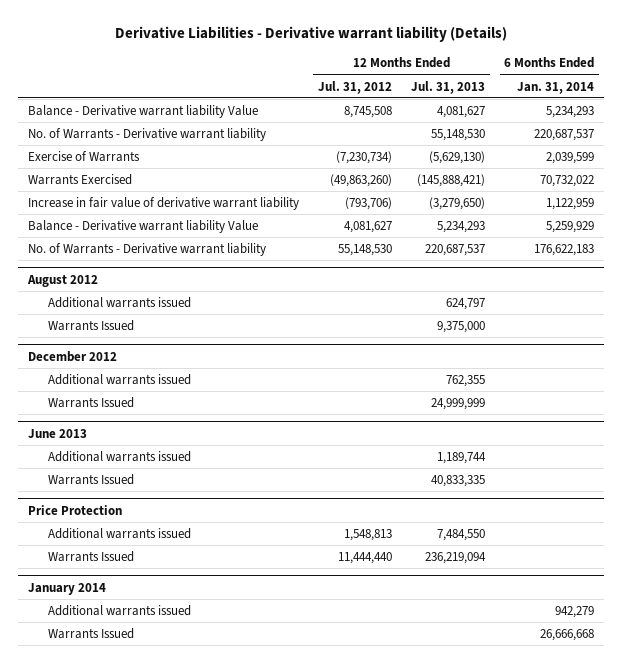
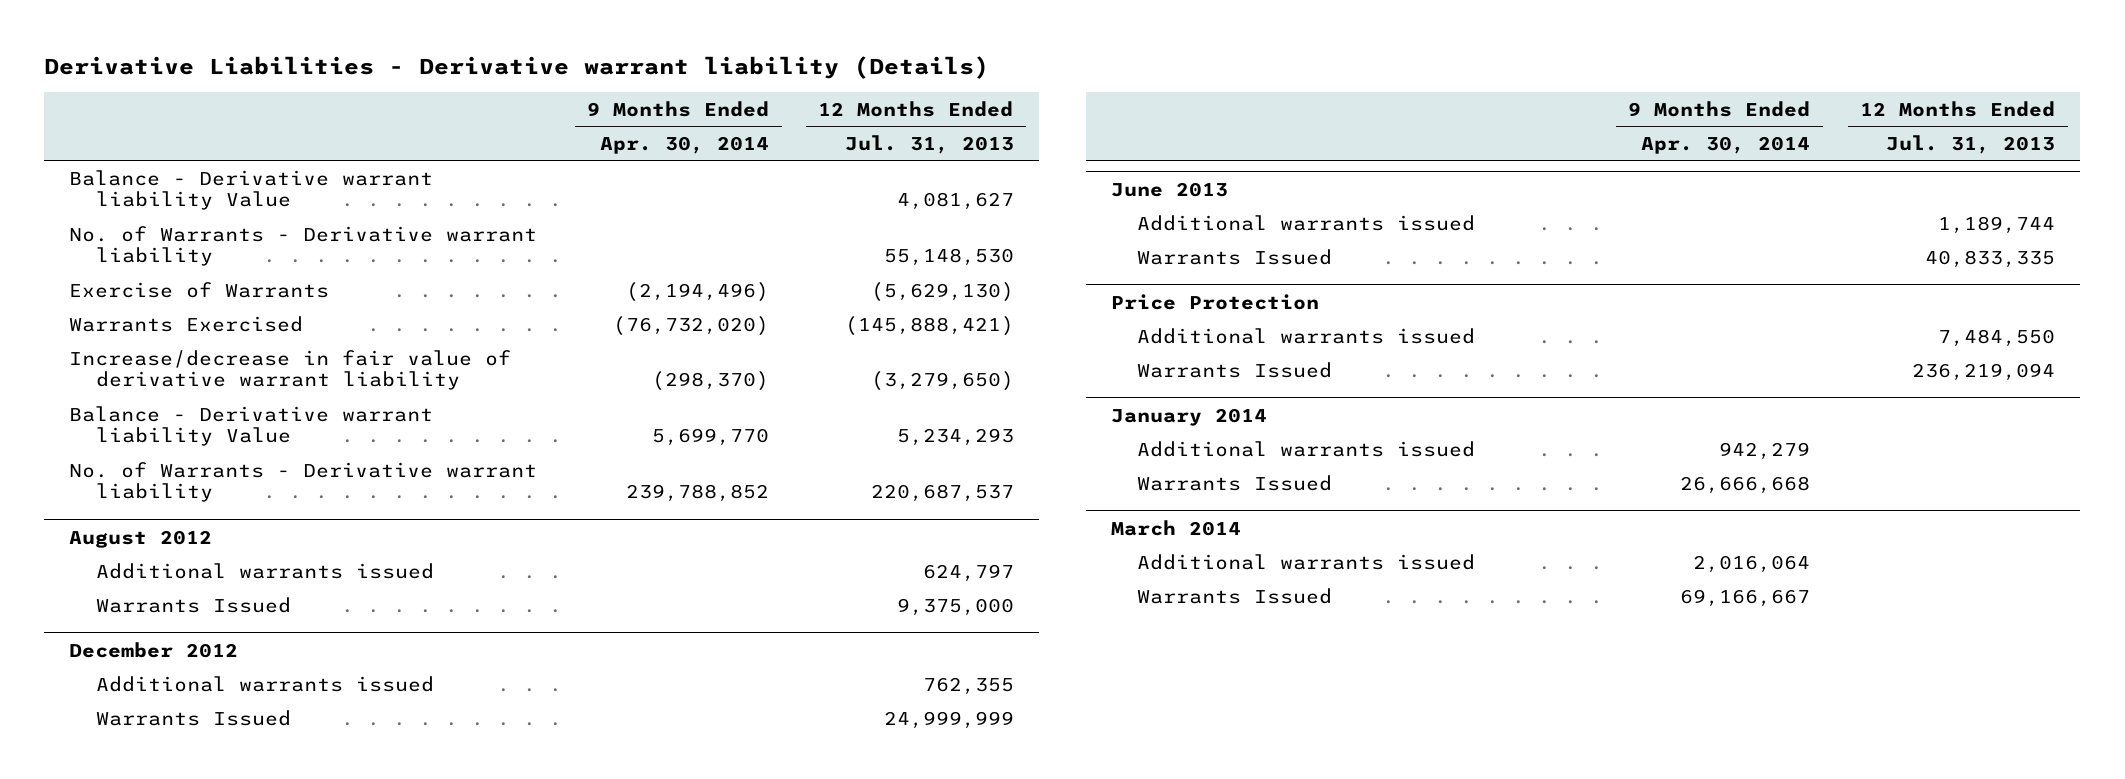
- | 12 Months Ended Jul. 31, 2012 | 12 Months Ended Jul. 31, 2013 | 6 Months Ended Jan. 31, 2014
+ | 9 Months Ended Apr. 30, 2014 | 12 Months Ended Jul. 31, 2013
- Increase in fair value of derivative warrant liability | (793,706) | (3,279,650) | 1,122,959
+ Increase/decrease in fair value of derivative warrant liability | (298,370) | (3,279,650)
+ March 2014
+ Additional warrants issued | 2,016,064 |
+ Warrants Issued | 69,166,667 |

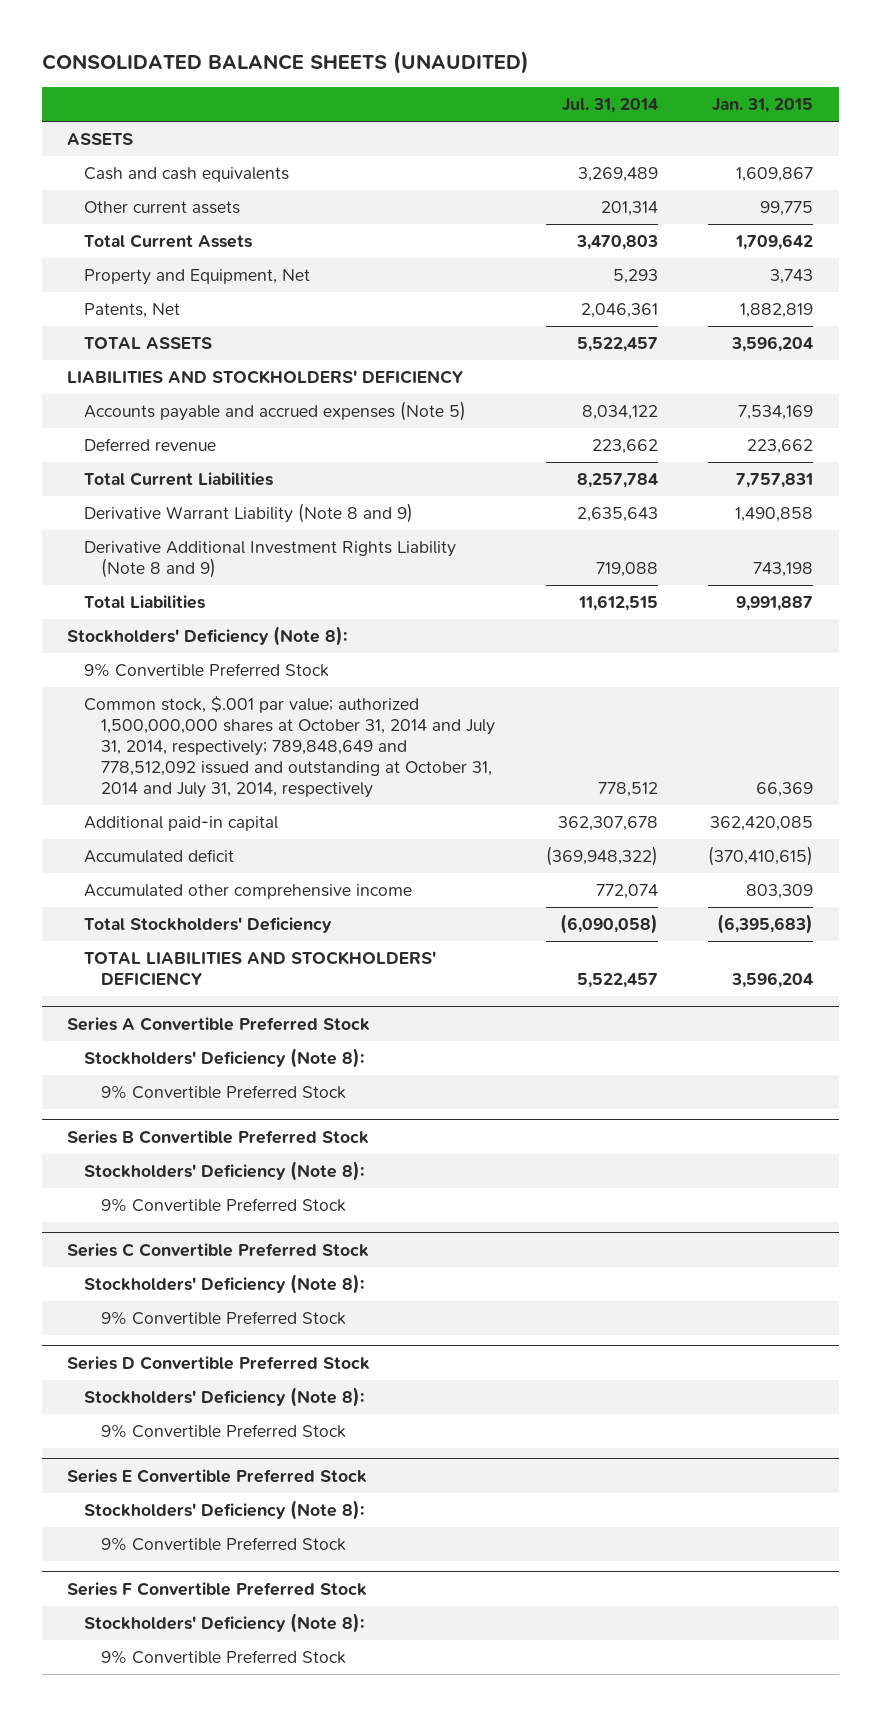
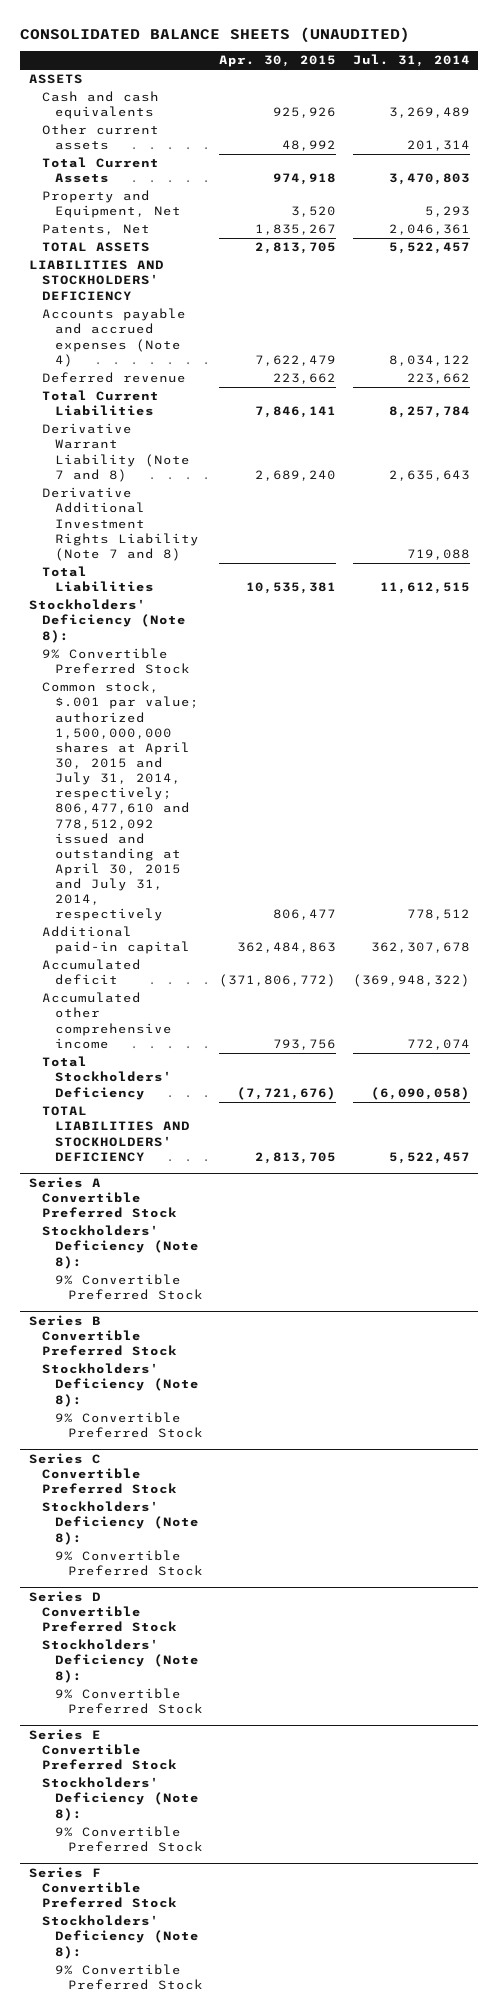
- | Jul. 31, 2014 | Jan. 31, 2015
+ | Apr. 30, 2015 | Jul. 31, 2014
- Accounts payable and accrued expenses (Note 5) | 8,034,122 | 7,534,169
+ Accounts payable and accrued expenses (Note 4) | 7,622,479 | 8,034,122
- Derivative Warrant Liability (Note 8 and 9) | 2,635,643 | 1,490,858
- Derivative Additional Investment Rights Liability (Note 8 and 9) | 719,088 | 743,198
+ Derivative Warrant Liability (Note 7 and 8) | 2,689,240 | 2,635,643
+ Derivative Additional Investment Rights Liability (Note 7 and 8) | | 719,088
- Common stock, $.001 par value; authorized 1,500,000,000 shares at October 31, 2014 and July 31, 2014, respectively; 789,848,649 and 778,512,092 issued and outstanding at October 31, 2014 and July 31, 2014, respectively | 778,512 | 66,369
+ Common stock, $.001 par value; authorized 1,500,000,000 shares at April 30, 2015 and July 31, 2014, respectively; 806,477,610 and 778,512,092 issued and outstanding at April 30, 2015 and July 31, 2014, respectively | 806,477 | 778,512

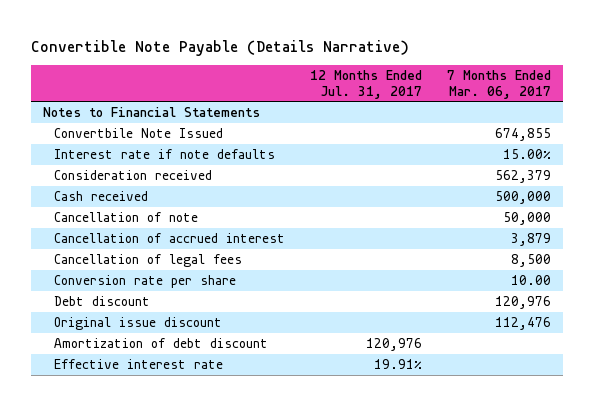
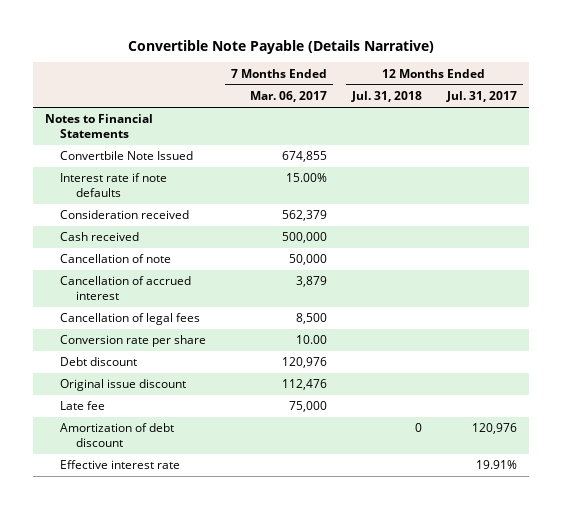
- | 12 Months Ended Jul. 31, 2017 | 7 Months Ended Mar. 06, 2017
+ | 7 Months Ended Mar. 06, 2017 | 12 Months Ended Jul. 31, 2018 | 12 Months Ended Jul. 31, 2017
+ Late fee | 75,000 | |

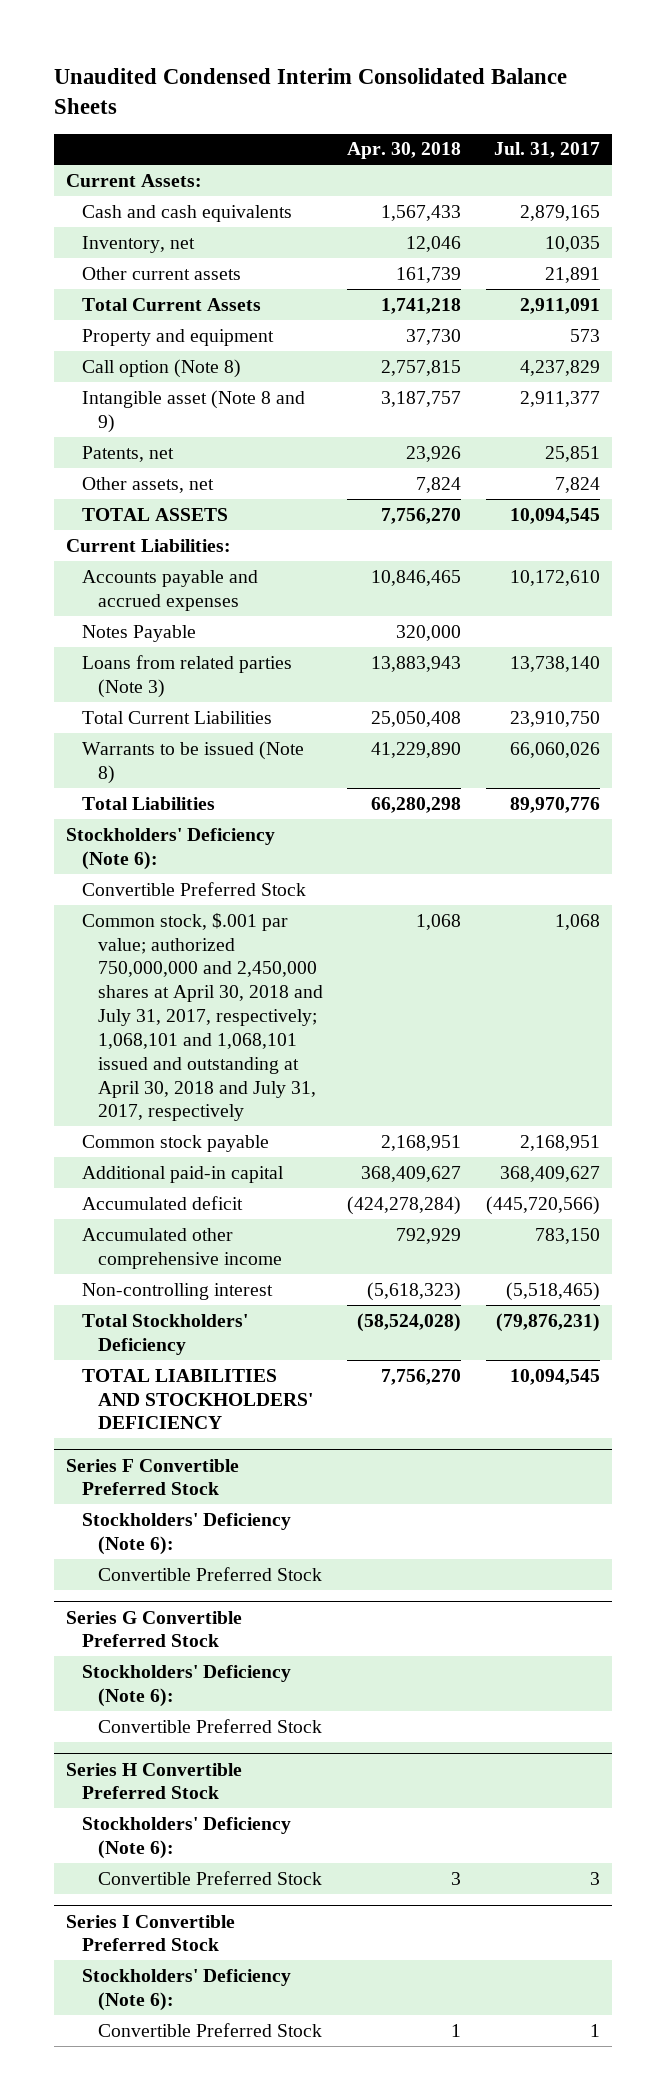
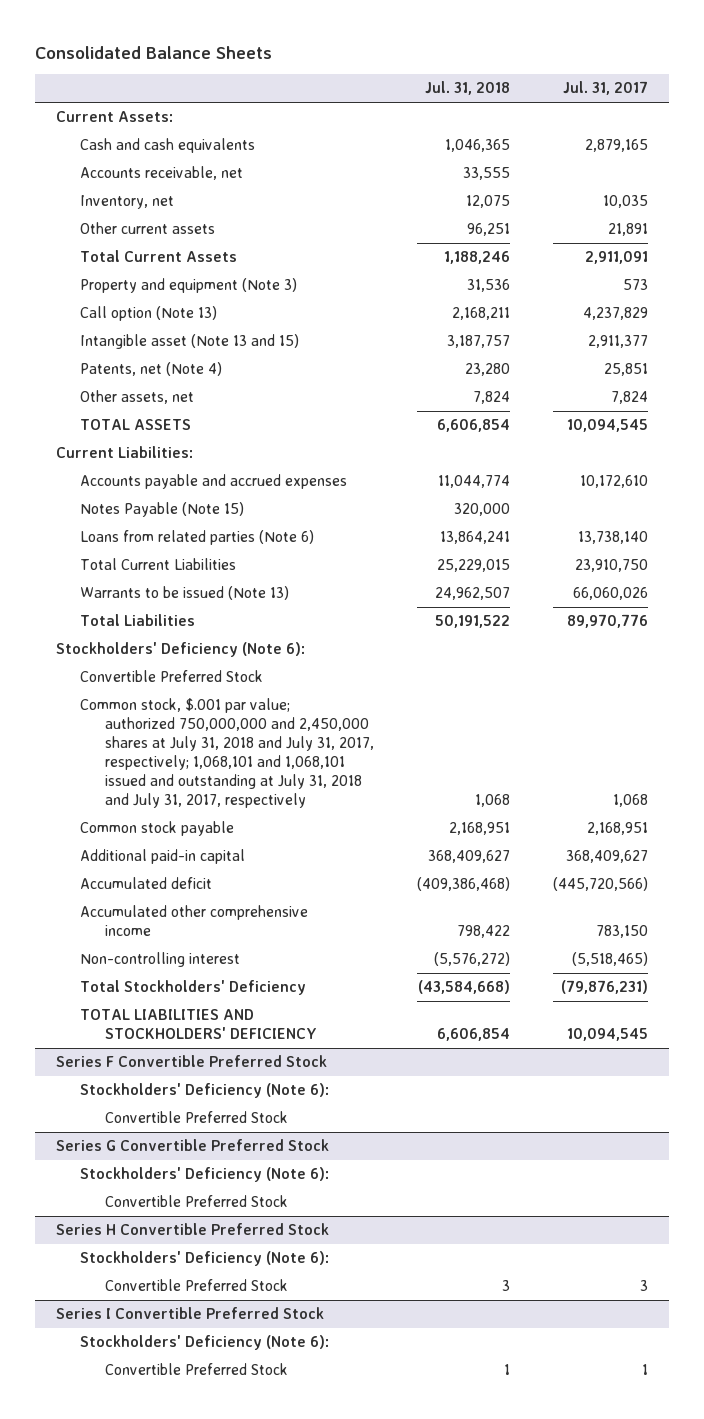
- Unaudited Condensed Interim Consolidated Balance Sheets
+ Consolidated Balance Sheets
- | Apr. 30, 2018 | Jul. 31, 2017
+ | Jul. 31, 2018 | Jul. 31, 2017
+ Accounts receivable, net | 33,555 |
- Property and equipment | 37,730 | 573
- Call option (Note 8) | 2,757,815 | 4,237,829
- Intangible asset (Note 8 and 9) | 3,187,757 | 2,911,377
- Patents, net | 23,926 | 25,851
+ Property and equipment (Note 3) | 31,536 | 573
+ Call option (Note 13) | 2,168,211 | 4,237,829
+ Intangible asset (Note 13 and 15) | 3,187,757 | 2,911,377
+ Patents, net (Note 4) | 23,280 | 25,851
- Notes Payable | 320,000 |
- Loans from related parties (Note 3) | 13,883,943 | 13,738,140
+ Notes Payable (Note 15) | 320,000 |
+ Loans from related parties (Note 6) | 13,864,241 | 13,738,140
- Warrants to be issued (Note 8) | 41,229,890 | 66,060,026
+ Warrants to be issued (Note 13) | 24,962,507 | 66,060,026
- Common stock, $.001 par value; authorized 750,000,000 and 2,450,000 shares at April 30, 2018 and July 31, 2017, respectively; 1,068,101 and 1,068,101 issued and outstanding at April 30, 2018 and July 31, 2017, respectively | 1,068 | 1,068
+ Common stock, $.001 par value; authorized 750,000,000 and 2,450,000 shares at July 31, 2018 and July 31, 2017, respectively; 1,068,101 and 1,068,101 issued and outstanding at July 31, 2018 and July 31, 2017, respectively | 1,068 | 1,068

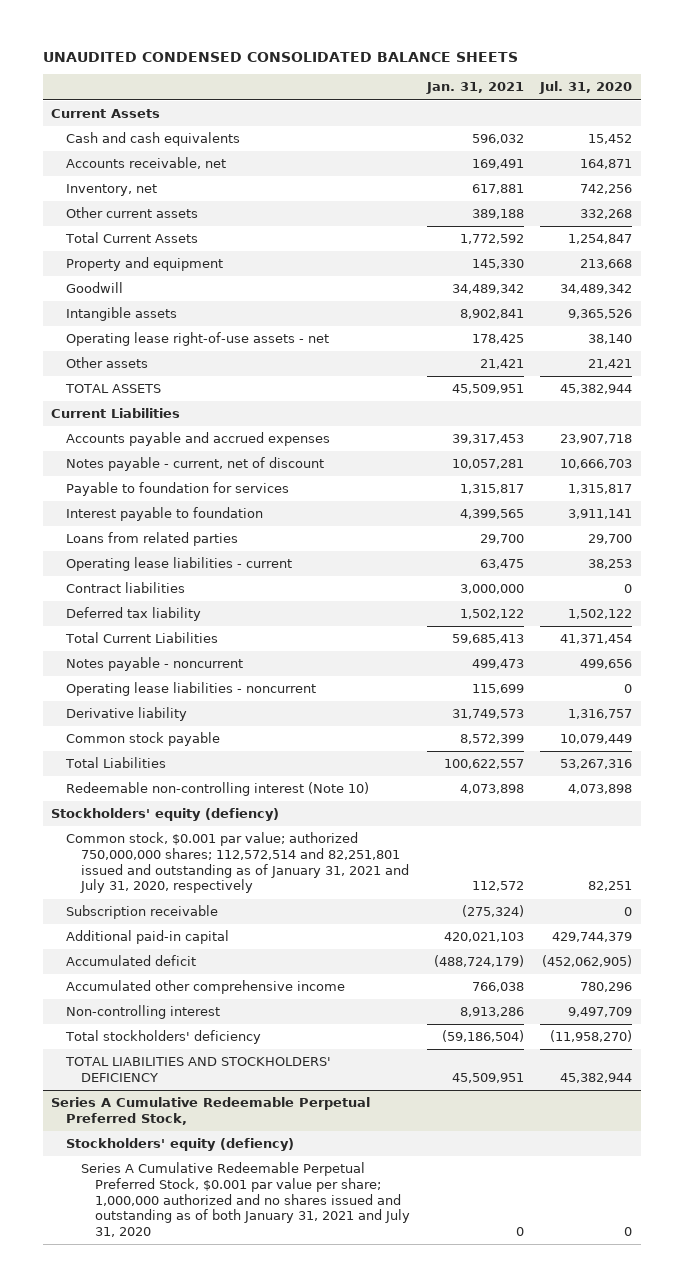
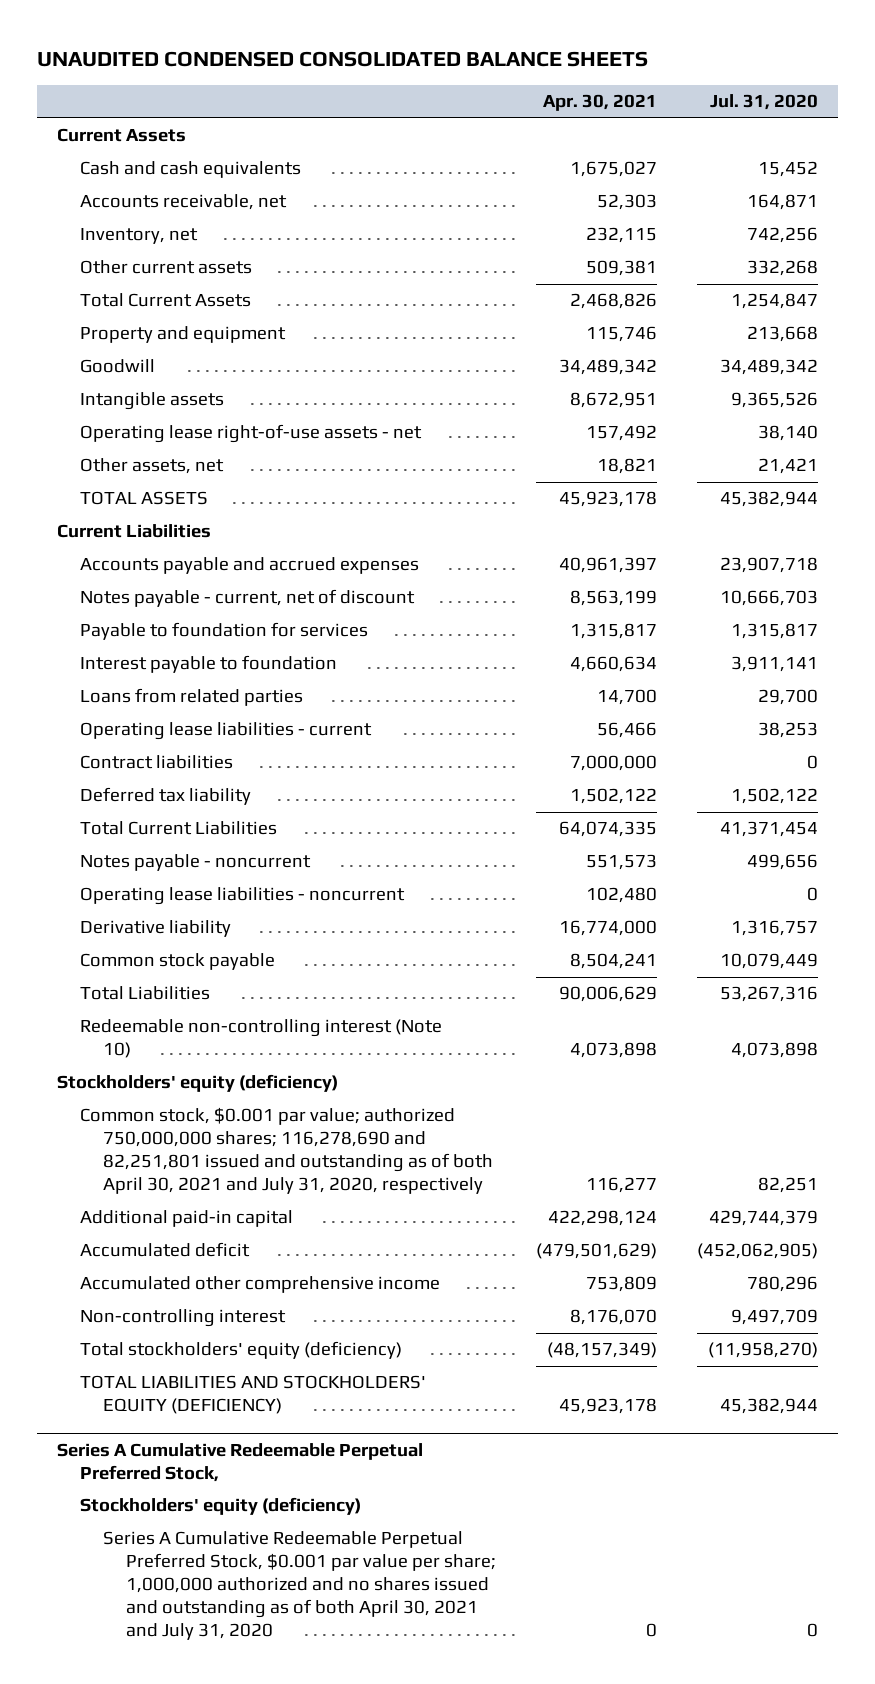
- | Jan. 31, 2021 | Jul. 31, 2020
+ | Apr. 30, 2021 | Jul. 31, 2020
- Other assets | 21,421 | 21,421
+ Other assets, net | 18,821 | 21,421
- Stockholders' equity (defiency)
- Common stock, $0.001 par value; authorized 750,000,000 shares; 112,572,514 and 82,251,801 issued and outstanding as of January 31, 2021 and July 31, 2020, respectively | 112,572 | 82,251
- Subscription receivable | (275,324) | 0
+ Stockholders' equity (deficiency)
+ Common stock, $0.001 par value; authorized 750,000,000 shares; 116,278,690 and 82,251,801 issued and outstanding as of both April 30, 2021 and July 31, 2020, respectively | 116,277 | 82,251
- Total stockholders' deficiency | (59,186,504) | (11,958,270)
- TOTAL LIABILITIES AND STOCKHOLDERS' DEFICIENCY | 45,509,951 | 45,382,944
+ Total stockholders' equity (deficiency) | (48,157,349) | (11,958,270)
+ TOTAL LIABILITIES AND STOCKHOLDERS' EQUITY (DEFICIENCY) | 45,923,178 | 45,382,944
@ Series A Cumulative Redeemable Perpetual Preferred Stock,
- Stockholders' equity (defiency)
- Series A Cumulative Redeemable Perpetual Preferred Stock, $0.001 par value per share; 1,000,000 authorized and no shares issued and outstanding as of both January 31, 2021 and July 31, 2020 | 0 | 0
+ Stockholders' equity (deficiency)
+ Series A Cumulative Redeemable Perpetual Preferred Stock, $0.001 par value per share; 1,000,000 authorized and no shares issued and outstanding as of both April 30, 2021 and July 31, 2020 | 0 | 0

